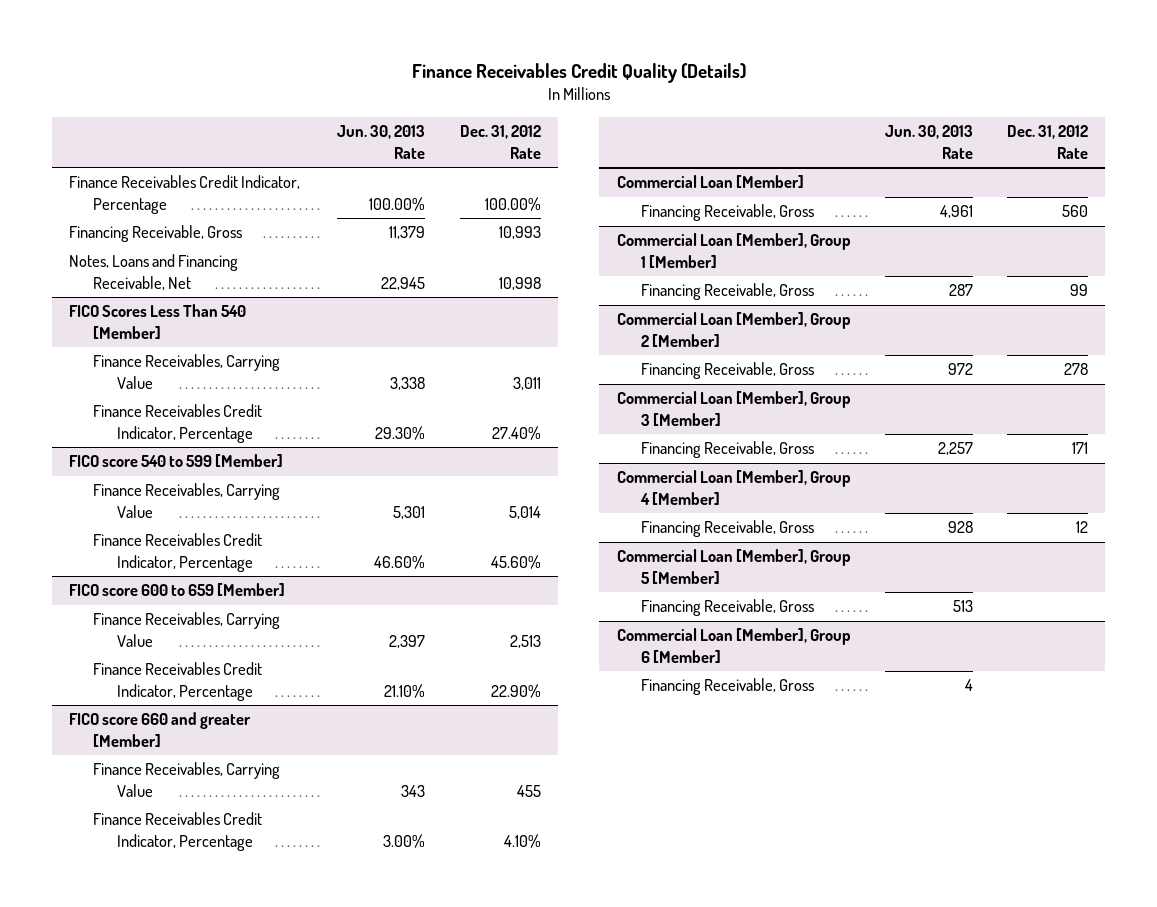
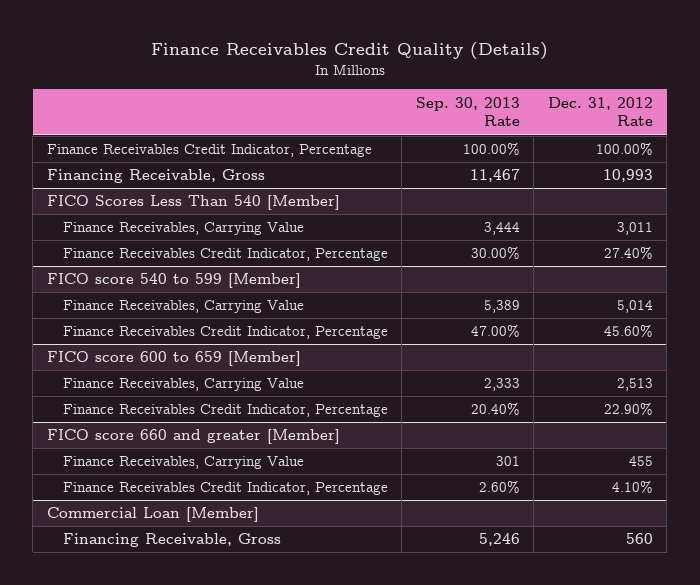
- | Jun. 30, 2013 Rate | Dec. 31, 2012 Rate
+ | Sep. 30, 2013 Rate | Dec. 31, 2012 Rate
- Notes, Loans and Financing Receivable, Net | 22,945 | 10,998
- Commercial Loan [Member], Group 1 [Member]
- Financing Receivable, Gross | 287 | 99
- Commercial Loan [Member], Group 2 [Member]
- Financing Receivable, Gross | 972 | 278
- Commercial Loan [Member], Group 3 [Member]
- Financing Receivable, Gross | 2,257 | 171
- Commercial Loan [Member], Group 4 [Member]
- Financing Receivable, Gross | 928 | 12
- Commercial Loan [Member], Group 5 [Member]
- Financing Receivable, Gross | 513 |
- Commercial Loan [Member], Group 6 [Member]
- Financing Receivable, Gross | 4 |

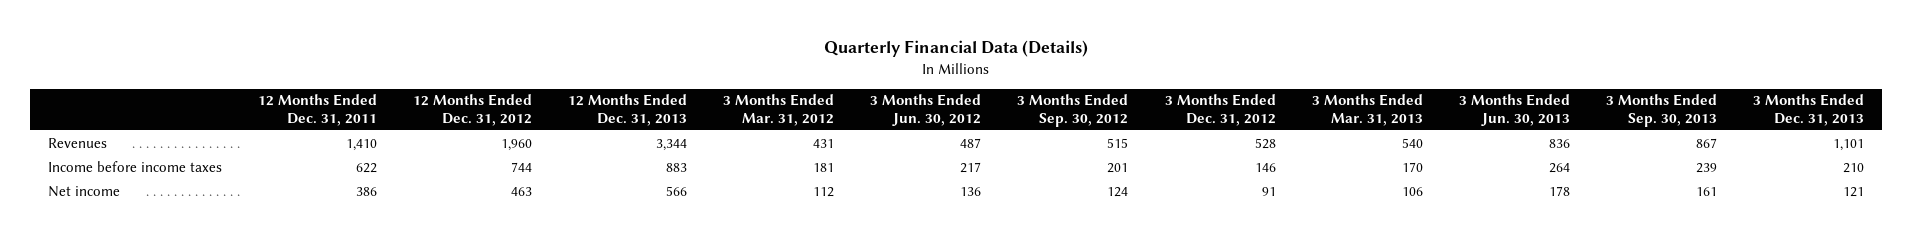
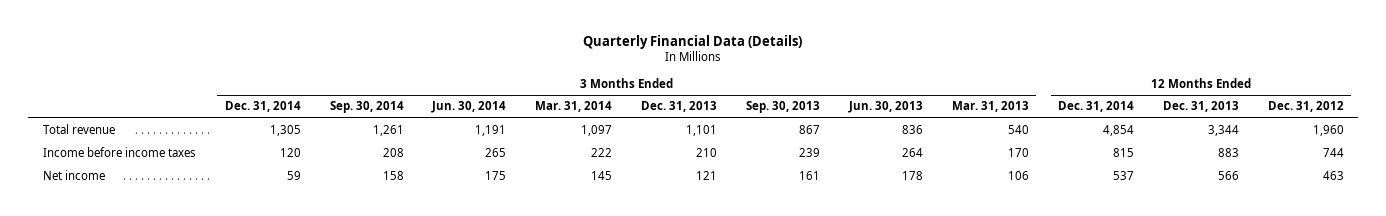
- | 12 Months Ended Dec. 31, 2011 | 12 Months Ended Dec. 31, 2012 | 12 Months Ended Dec. 31, 2013 | 3 Months Ended Mar. 31, 2012 | 3 Months Ended Jun. 30, 2012 | 3 Months Ended Sep. 30, 2012 | 3 Months Ended Dec. 31, 2012 | 3 Months Ended Mar. 31, 2013 | 3 Months Ended Jun. 30, 2013 | 3 Months Ended Sep. 30, 2013 | 3 Months Ended Dec. 31, 2013
+ | 3 Months Ended Dec. 31, 2014 | 3 Months Ended Sep. 30, 2014 | 3 Months Ended Jun. 30, 2014 | 3 Months Ended Mar. 31, 2014 | 3 Months Ended Dec. 31, 2013 | 3 Months Ended Sep. 30, 2013 | 3 Months Ended Jun. 30, 2013 | 3 Months Ended Mar. 31, 2013 | 12 Months Ended Dec. 31, 2014 | 12 Months Ended Dec. 31, 2013 | 12 Months Ended Dec. 31, 2012
- Revenues | 1,410 | 1,960 | 3,344 | 431 | 487 | 515 | 528 | 540 | 836 | 867 | 1,101
+ Total revenue | 1,305 | 1,261 | 1,191 | 1,097 | 1,101 | 867 | 836 | 540 | 4,854 | 3,344 | 1,960

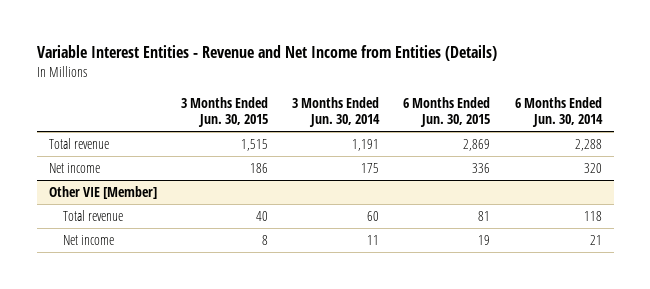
- Quarterly Financial Data (Details)
+ Variable Interest Entities - Revenue and Net Income from Entities (Details)
- | 3 Months Ended Dec. 31, 2014 | 3 Months Ended Sep. 30, 2014 | 3 Months Ended Jun. 30, 2014 | 3 Months Ended Mar. 31, 2014 | 3 Months Ended Dec. 31, 2013 | 3 Months Ended Sep. 30, 2013 | 3 Months Ended Jun. 30, 2013 | 3 Months Ended Mar. 31, 2013 | 12 Months Ended Dec. 31, 2014 | 12 Months Ended Dec. 31, 2013 | 12 Months Ended Dec. 31, 2012
+ | 3 Months Ended Jun. 30, 2015 | 3 Months Ended Jun. 30, 2014 | 6 Months Ended Jun. 30, 2015 | 6 Months Ended Jun. 30, 2014
- Income before income taxes | 120 | 208 | 265 | 222 | 210 | 239 | 264 | 170 | 815 | 883 | 744
+ Other VIE [Member]
+ Total revenue | 40 | 60 | 81 | 118
+ Net income | 8 | 11 | 19 | 21

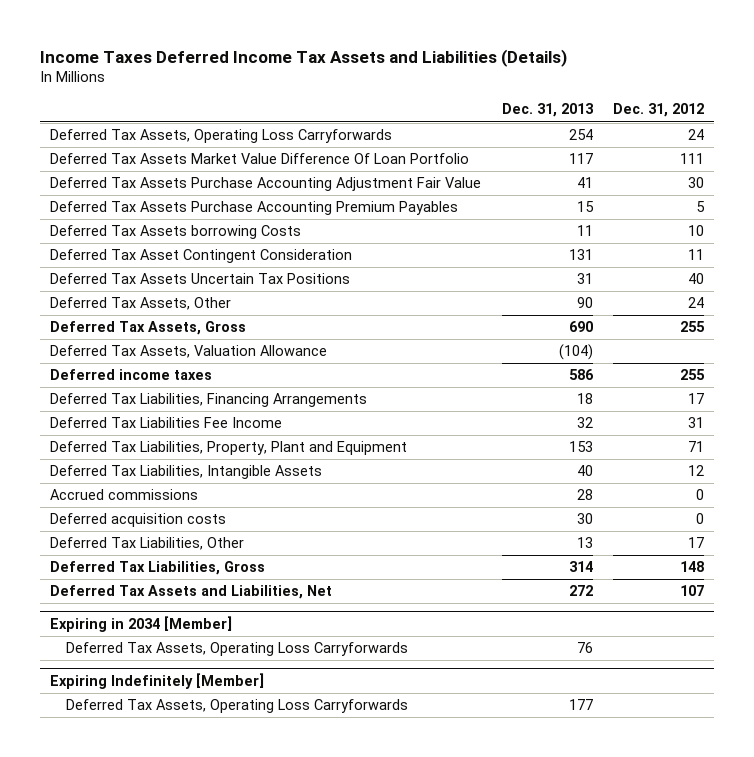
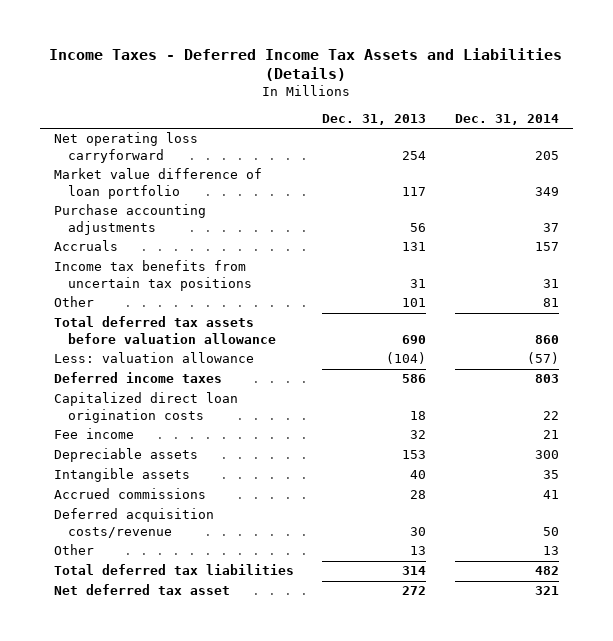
- Income Taxes Deferred Income Tax Assets and Liabilities (Details)
+ Income Taxes - Deferred Income Tax Assets and Liabilities (Details)
- | Dec. 31, 2013 | Dec. 31, 2012
+ | Dec. 31, 2013 | Dec. 31, 2014
- Deferred Tax Assets, Operating Loss Carryforwards | 254 | 24
- Deferred Tax Assets Market Value Difference Of Loan Portfolio | 117 | 111
- Deferred Tax Assets Purchase Accounting Adjustment Fair Value | 41 | 30
- Deferred Tax Assets Purchase Accounting Premium Payables | 15 | 5
- Deferred Tax Assets borrowing Costs | 11 | 10
- Deferred Tax Asset Contingent Consideration | 131 | 11
- Deferred Tax Assets Uncertain Tax Positions | 31 | 40
- Deferred Tax Assets, Other | 90 | 24
- Deferred Tax Assets, Gross | 690 | 255
- Deferred Tax Assets, Valuation Allowance | (104) |
+ Net operating loss carryforward | 254 | 205
+ Market value difference of loan portfolio | 117 | 349
+ Purchase accounting adjustments | 56 | 37
+ Accruals | 131 | 157
+ Income tax benefits from uncertain tax positions | 31 | 31
+ Other | 101 | 81
+ Total deferred tax assets before valuation allowance | 690 | 860
+ Less: valuation allowance | (104) | (57)
- Deferred Tax Liabilities, Financing Arrangements | 18 | 17
- Deferred Tax Liabilities Fee Income | 32 | 31
- Deferred Tax Liabilities, Property, Plant and Equipment | 153 | 71
- Deferred Tax Liabilities, Intangible Assets | 40 | 12
+ Capitalized direct loan origination costs | 18 | 22
+ Fee income | 32 | 21
+ Depreciable assets | 153 | 300
+ Intangible assets | 40 | 35
- Deferred acquisition costs | 30 | 0
- Deferred Tax Liabilities, Other | 13 | 17
- Deferred Tax Liabilities, Gross | 314 | 148
- Deferred Tax Assets and Liabilities, Net | 272 | 107
- Expiring in 2034 [Member]
- Deferred Tax Assets, Operating Loss Carryforwards | 76 |
- Expiring Indefinitely [Member]
- Deferred Tax Assets, Operating Loss Carryforwards | 177 |
+ Deferred acquisition costs/revenue | 30 | 50
+ Other | 13 | 13
+ Total deferred tax liabilities | 314 | 482
+ Net deferred tax asset | 272 | 321

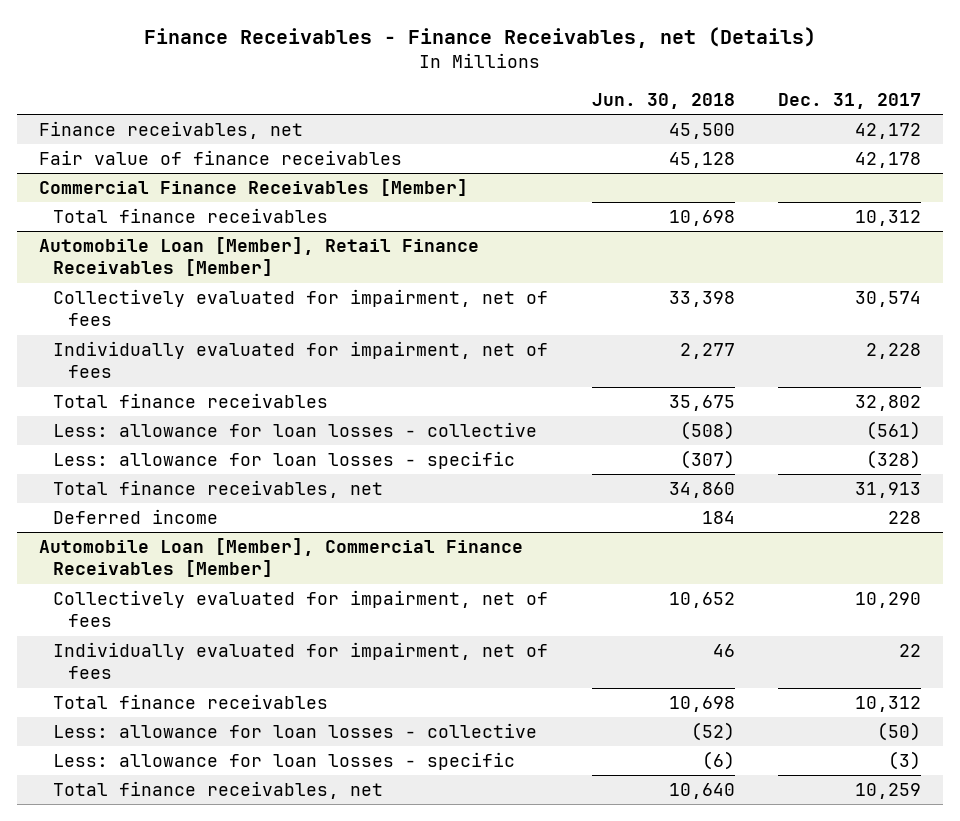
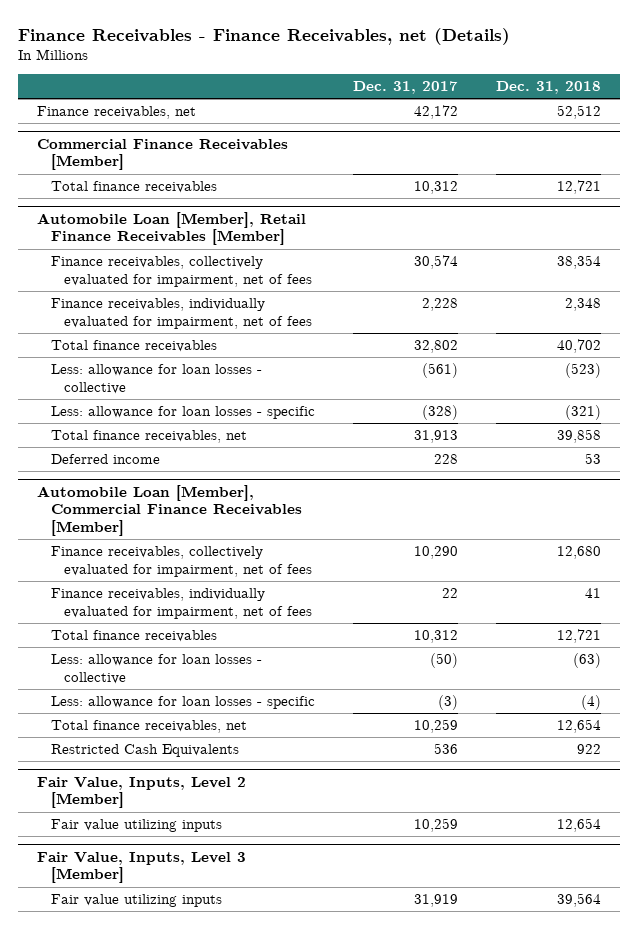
- | Jun. 30, 2018 | Dec. 31, 2017
+ | Dec. 31, 2017 | Dec. 31, 2018
- Fair value of finance receivables | 45,128 | 42,178
@ Automobile Loan [Member], Retail Finance Receivables [Member]
- Collectively evaluated for impairment, net of fees | 33,398 | 30,574
- Individually evaluated for impairment, net of fees | 2,277 | 2,228
+ Finance receivables, collectively evaluated for impairment, net of fees | 30,574 | 38,354
+ Finance receivables, individually evaluated for impairment, net of fees | 2,228 | 2,348
@ Automobile Loan [Member], Commercial Finance Receivables [Member]
- Collectively evaluated for impairment, net of fees | 10,652 | 10,290
- Individually evaluated for impairment, net of fees | 46 | 22
+ Finance receivables, collectively evaluated for impairment, net of fees | 10,290 | 12,680
+ Finance receivables, individually evaluated for impairment, net of fees | 22 | 41
+ Restricted Cash Equivalents | 536 | 922
+ Fair Value, Inputs, Level 2 [Member]
+ Fair value utilizing inputs | 10,259 | 12,654
+ Fair Value, Inputs, Level 3 [Member]
+ Fair value utilizing inputs | 31,919 | 39,564

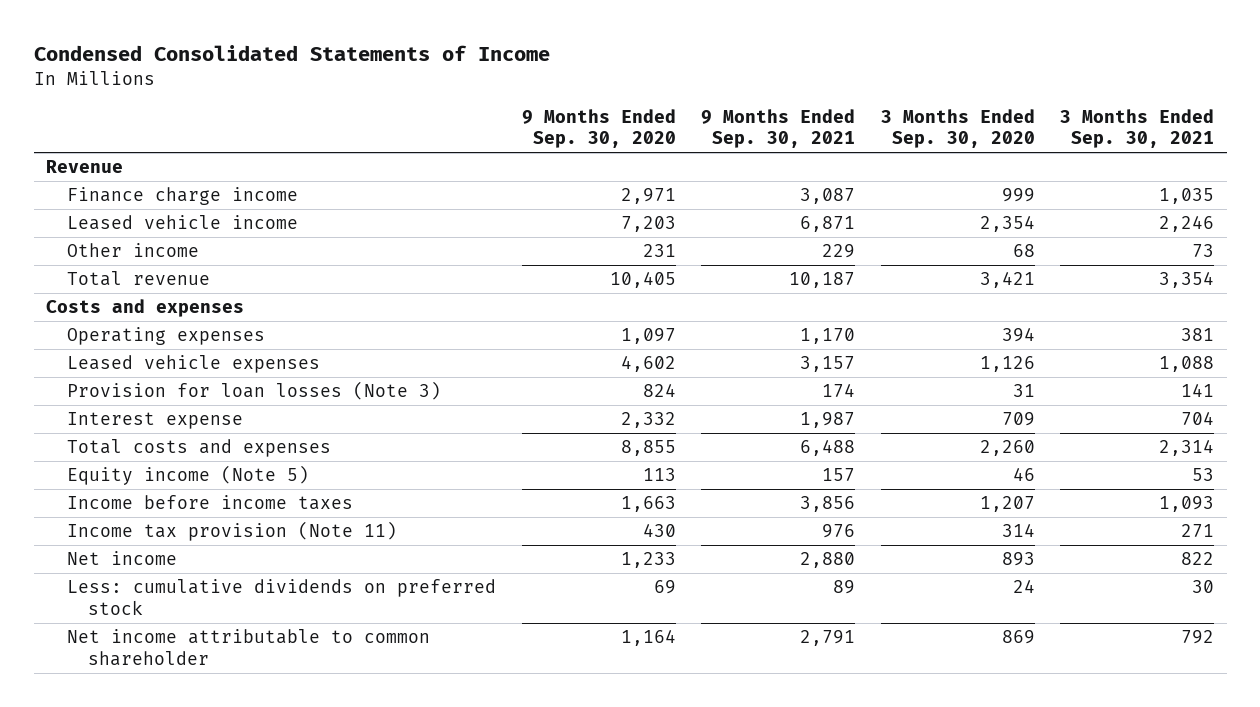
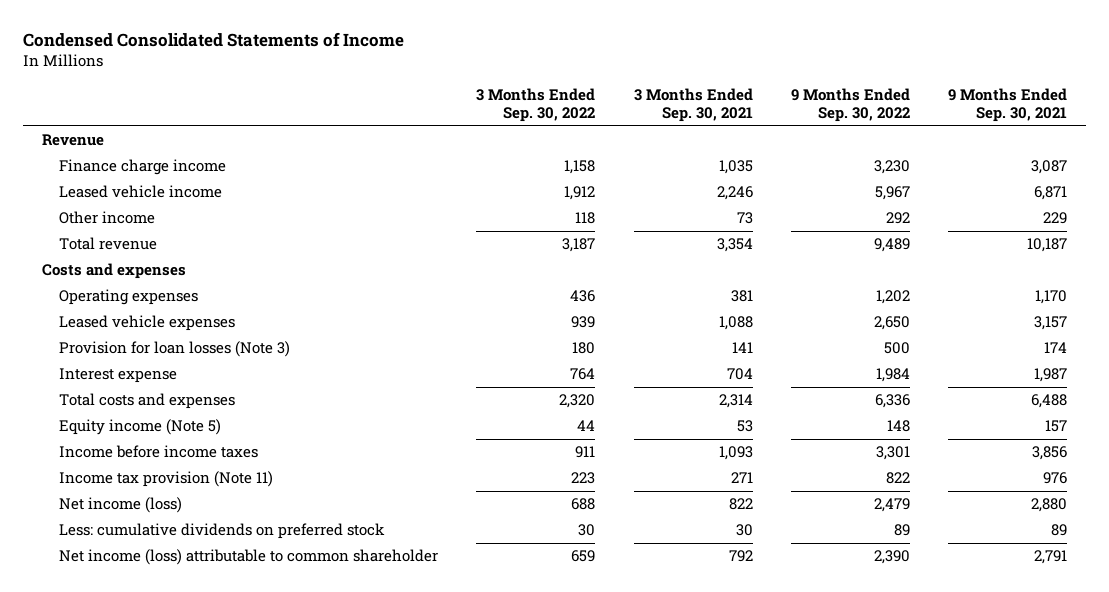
- | 9 Months Ended Sep. 30, 2020 | 9 Months Ended Sep. 30, 2021 | 3 Months Ended Sep. 30, 2020 | 3 Months Ended Sep. 30, 2021
+ | 3 Months Ended Sep. 30, 2022 | 3 Months Ended Sep. 30, 2021 | 9 Months Ended Sep. 30, 2022 | 9 Months Ended Sep. 30, 2021
- Net income | 1,233 | 2,880 | 893 | 822
+ Net income (loss) | 688 | 822 | 2,479 | 2,880
- Net income attributable to common shareholder | 1,164 | 2,791 | 869 | 792
+ Net income (loss) attributable to common shareholder | 659 | 792 | 2,390 | 2,791

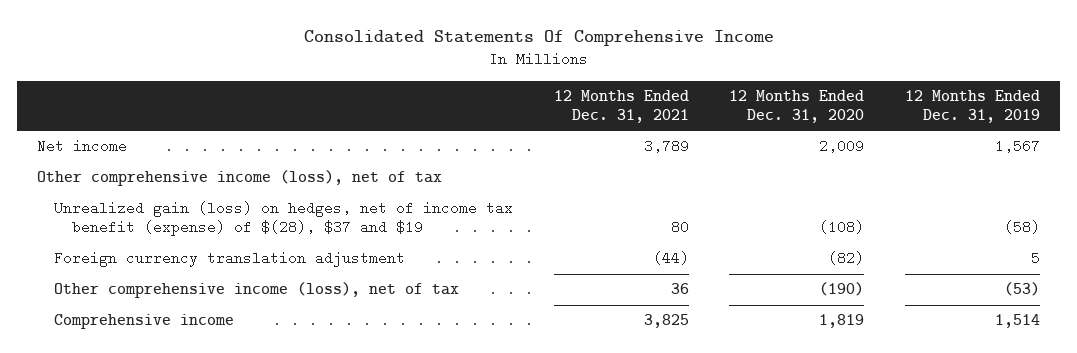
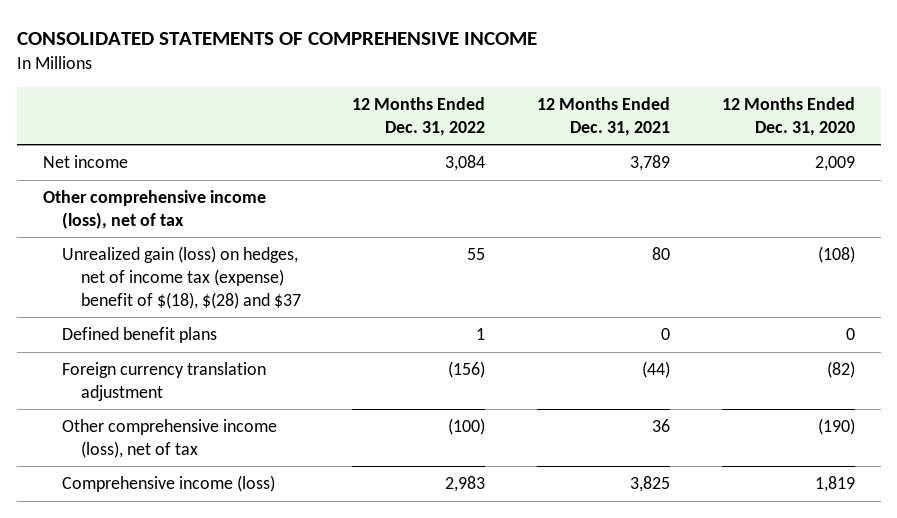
- Consolidated Statements Of Comprehensive Income
+ CONSOLIDATED STATEMENTS OF COMPREHENSIVE INCOME
- | 12 Months Ended Dec. 31, 2021 | 12 Months Ended Dec. 31, 2020 | 12 Months Ended Dec. 31, 2019
+ | 12 Months Ended Dec. 31, 2022 | 12 Months Ended Dec. 31, 2021 | 12 Months Ended Dec. 31, 2020
- Unrealized gain (loss) on hedges, net of income tax benefit (expense) of $(28), $37 and $19 | 80 | (108) | (58)
+ Unrealized gain (loss) on hedges, net of income tax (expense) benefit of $(18), $(28) and $37 | 55 | 80 | (108)
+ Defined benefit plans | 1 | 0 | 0
- Comprehensive income | 3,825 | 1,819 | 1,514
+ Comprehensive income (loss) | 2,983 | 3,825 | 1,819

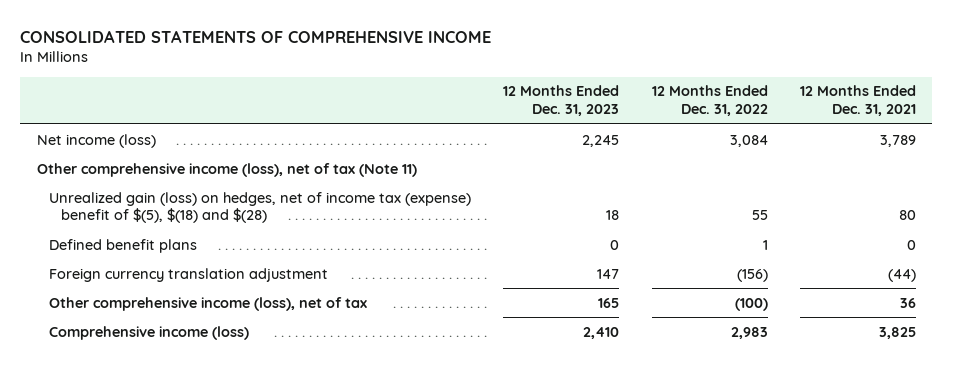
- | 12 Months Ended Dec. 31, 2022 | 12 Months Ended Dec. 31, 2021 | 12 Months Ended Dec. 31, 2020
+ | 12 Months Ended Dec. 31, 2023 | 12 Months Ended Dec. 31, 2022 | 12 Months Ended Dec. 31, 2021
- Net income | 3,084 | 3,789 | 2,009
- Other comprehensive income (loss), net of tax
- Unrealized gain (loss) on hedges, net of income tax (expense) benefit of $(18), $(28) and $37 | 55 | 80 | (108)
+ Net income (loss) | 2,245 | 3,084 | 3,789
+ Other comprehensive income (loss), net of tax (Note 11)
+ Unrealized gain (loss) on hedges, net of income tax (expense) benefit of $(5), $(18) and $(28) | 18 | 55 | 80

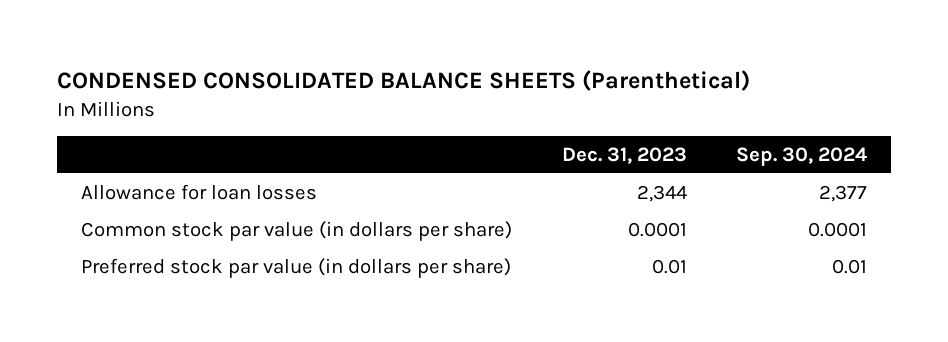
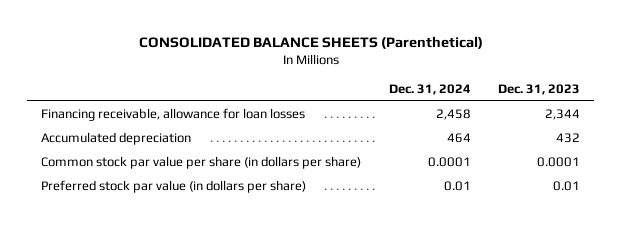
- CONDENSED CONSOLIDATED BALANCE SHEETS (Parenthetical)
+ CONSOLIDATED BALANCE SHEETS (Parenthetical)
- | Dec. 31, 2023 | Sep. 30, 2024
+ | Dec. 31, 2024 | Dec. 31, 2023
- Allowance for loan losses | 2,344 | 2,377
- Common stock par value (in dollars per share) | 0.0001 | 0.0001
+ Financing receivable, allowance for loan losses | 2,458 | 2,344
+ Accumulated depreciation | 464 | 432
+ Common stock par value per share (in dollars per share) | 0.0001 | 0.0001

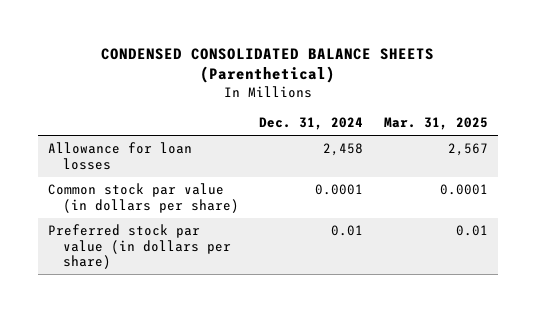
- CONSOLIDATED BALANCE SHEETS (Parenthetical)
+ CONDENSED CONSOLIDATED BALANCE SHEETS (Parenthetical)
- | Dec. 31, 2024 | Dec. 31, 2023
+ | Dec. 31, 2024 | Mar. 31, 2025
- Financing receivable, allowance for loan losses | 2,458 | 2,344
- Accumulated depreciation | 464 | 432
- Common stock par value per share (in dollars per share) | 0.0001 | 0.0001
+ Allowance for loan losses | 2,458 | 2,567
+ Common stock par value (in dollars per share) | 0.0001 | 0.0001

